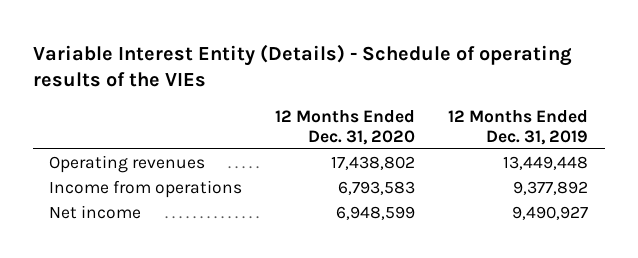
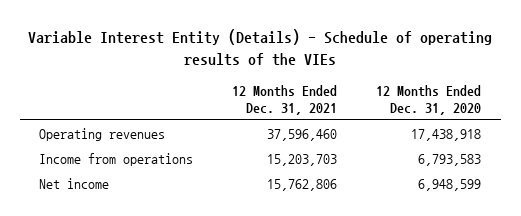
- | 12 Months Ended Dec. 31, 2020 | 12 Months Ended Dec. 31, 2019
+ | 12 Months Ended Dec. 31, 2021 | 12 Months Ended Dec. 31, 2020
- Operating revenues | 17,438,802 | 13,449,448
+ Operating revenues | 37,596,460 | 17,438,918

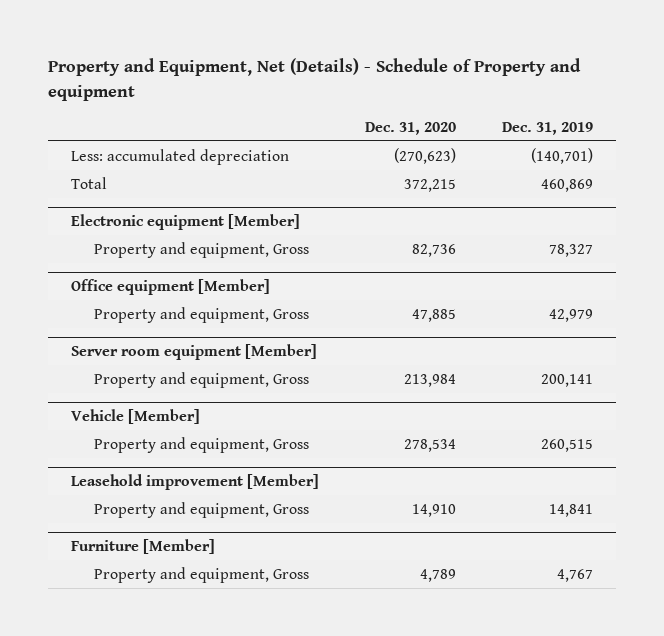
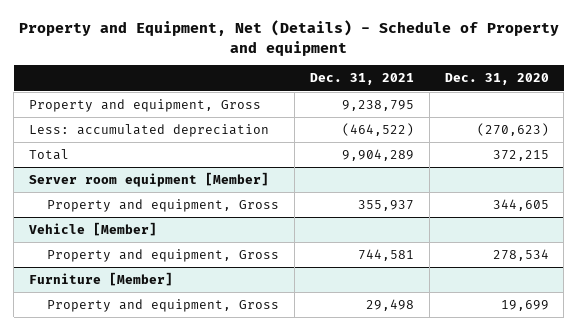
- | Dec. 31, 2020 | Dec. 31, 2019
+ | Dec. 31, 2021 | Dec. 31, 2020
+ Property and equipment, Gross | 9,238,795 |
- Electronic equipment [Member]
- Property and equipment, Gross | 82,736 | 78,327
- Office equipment [Member]
- Property and equipment, Gross | 47,885 | 42,979
@ Server room equipment [Member]
- Property and equipment, Gross | 213,984 | 200,141
+ Property and equipment, Gross | 355,937 | 344,605
- Leasehold improvement [Member]
- Property and equipment, Gross | 14,910 | 14,841
@ Furniture [Member]
- Property and equipment, Gross | 4,789 | 4,767
+ Property and equipment, Gross | 29,498 | 19,699

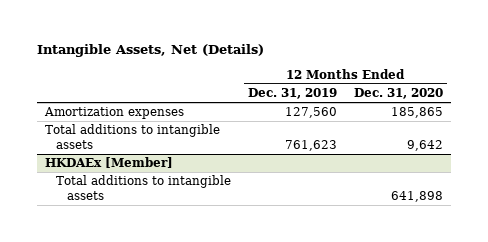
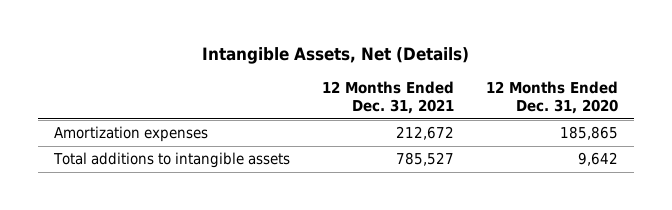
- | 12 Months Ended Dec. 31, 2019 | 12 Months Ended Dec. 31, 2020
+ | 12 Months Ended Dec. 31, 2021 | 12 Months Ended Dec. 31, 2020
- HKDAEx [Member]
- Total additions to intangible assets | | 641,898

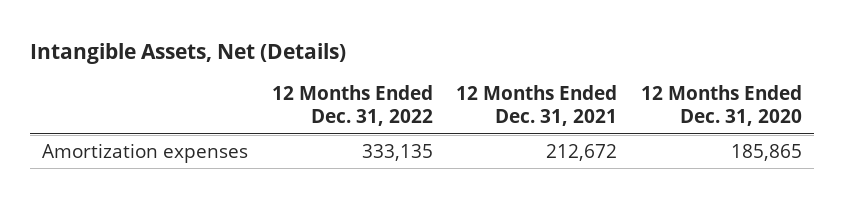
- | 12 Months Ended Dec. 31, 2021 | 12 Months Ended Dec. 31, 2020
+ | 12 Months Ended Dec. 31, 2022 | 12 Months Ended Dec. 31, 2021 | 12 Months Ended Dec. 31, 2020
- Total additions to intangible assets | 785,527 | 9,642

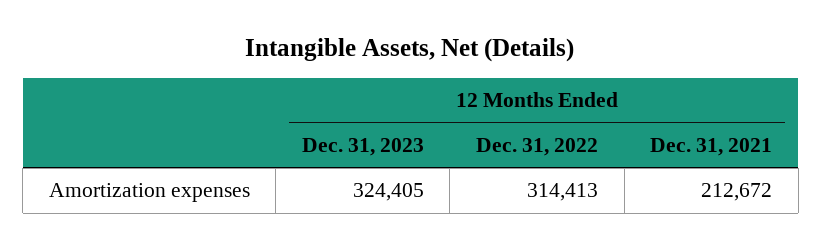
- | 12 Months Ended Dec. 31, 2022 | 12 Months Ended Dec. 31, 2021 | 12 Months Ended Dec. 31, 2020
+ | 12 Months Ended Dec. 31, 2023 | 12 Months Ended Dec. 31, 2022 | 12 Months Ended Dec. 31, 2021
- Amortization expenses | 333,135 | 212,672 | 185,865
+ Amortization expenses | 324,405 | 314,413 | 212,672

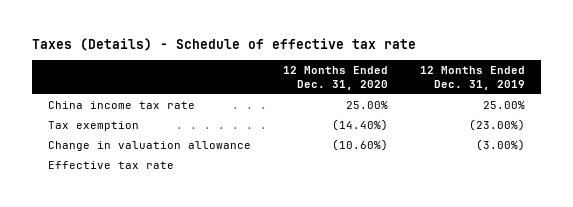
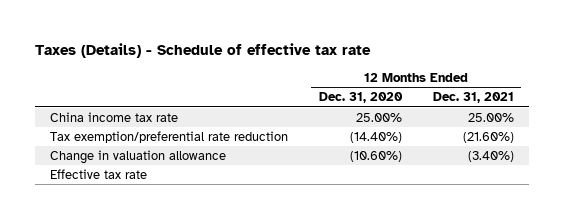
- | 12 Months Ended Dec. 31, 2020 | 12 Months Ended Dec. 31, 2019
+ | 12 Months Ended Dec. 31, 2020 | 12 Months Ended Dec. 31, 2021
- Tax exemption | (14.40%) | (23.00%)
+ Tax exemption/preferential rate reduction | (14.40%) | (21.60%)

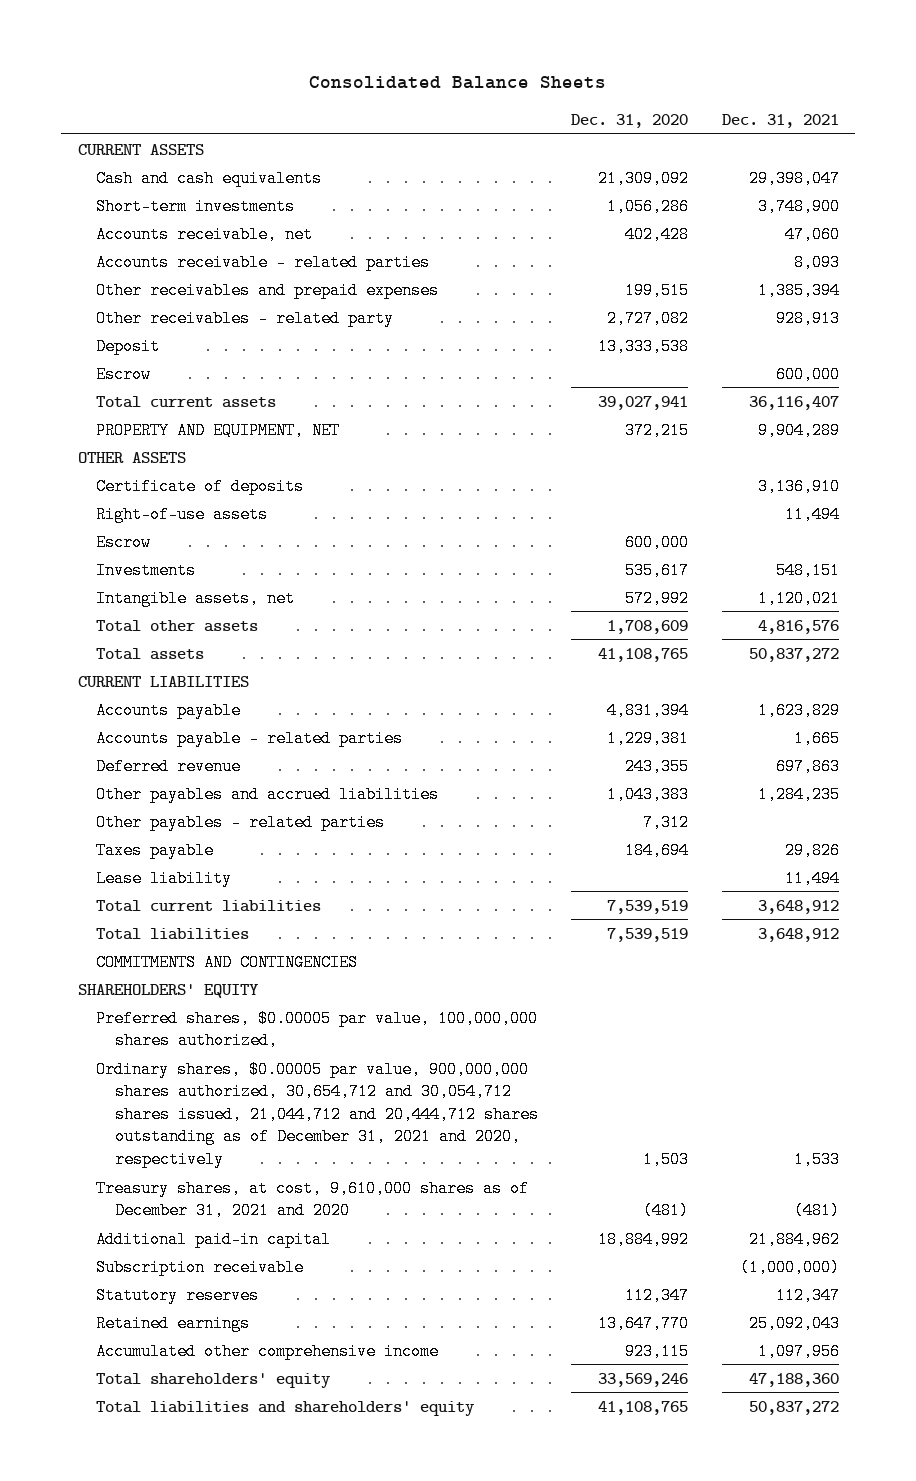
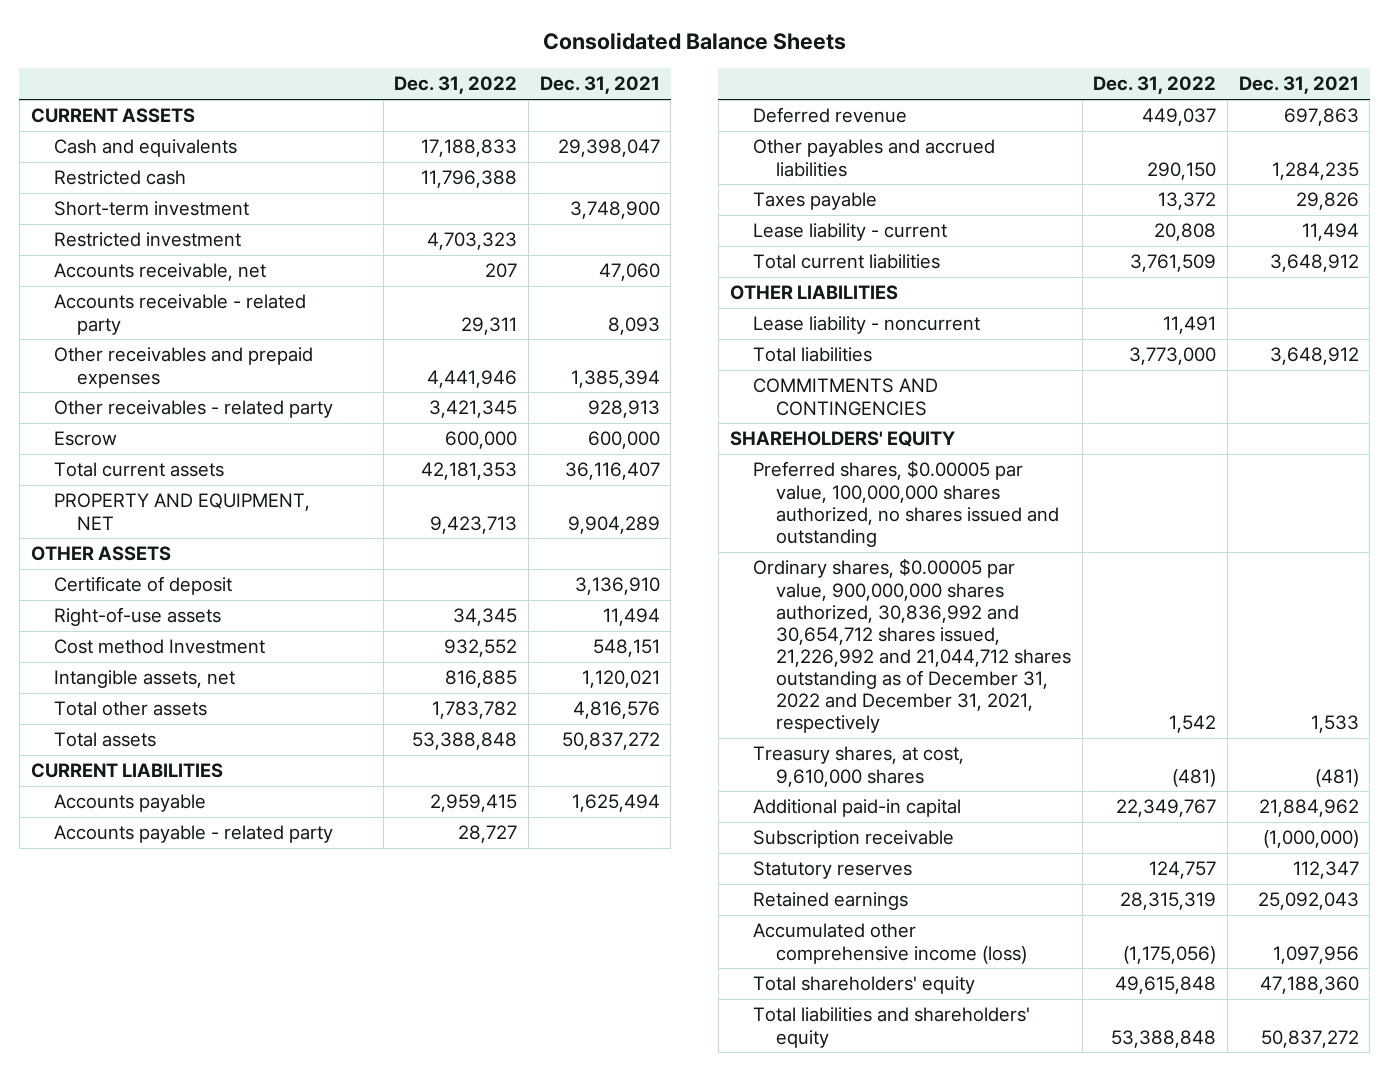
- | Dec. 31, 2020 | Dec. 31, 2021
+ | Dec. 31, 2022 | Dec. 31, 2021
- Cash and cash equivalents | 21,309,092 | 29,398,047
- Short-term investments | 1,056,286 | 3,748,900
+ Cash and equivalents | 17,188,833 | 29,398,047
+ Restricted cash | 11,796,388 |
+ Short-term investment | | 3,748,900
+ Restricted investment | 4,703,323 |
- Accounts receivable - related parties | | 8,093
+ Accounts receivable - related party | 29,311 | 8,093
- Deposit | 13,333,538 |
- Certificate of deposits | | 3,136,910
+ Certificate of deposit | | 3,136,910
- Escrow | 600,000 |
- Investments | 535,617 | 548,151
+ Cost method Investment | 932,552 | 548,151
- Accounts payable | 4,831,394 | 1,623,829
- Accounts payable - related parties | 1,229,381 | 1,665
+ Accounts payable | 2,959,415 | 1,625,494
+ Accounts payable - related party | 28,727 |
- Other payables - related parties | 7,312 |
- Lease liability | | 11,494
+ Lease liability - current | 20,808 | 11,494
+ OTHER LIABILITIES
+ Lease liability - noncurrent | 11,491 |
- Preferred shares, $0.00005 par value, 100,000,000 shares authorized,
- Ordinary shares, $0.00005 par value, 900,000,000 shares authorized, 30,654,712 and 30,054,712 shares issued, 21,044,712 and 20,444,712 shares outstanding as of December 31, 2021 and 2020, respectively | 1,503 | 1,533
- Treasury shares, at cost, 9,610,000 shares as of December 31, 2021 and 2020 | (481) | (481)
+ Preferred shares, $0.00005 par value, 100,000,000 shares authorized, no shares issued and outstanding
+ Ordinary shares, $0.00005 par value, 900,000,000 shares authorized, 30,836,992 and 30,654,712 shares issued, 21,226,992 and 21,044,712 shares outstanding as of December 31, 2022 and December 31, 2021, respectively | 1,542 | 1,533
+ Treasury shares, at cost, 9,610,000 shares | (481) | (481)
- Accumulated other comprehensive income | 923,115 | 1,097,956
+ Accumulated other comprehensive income (loss) | (1,175,056) | 1,097,956

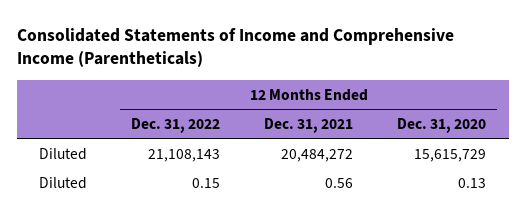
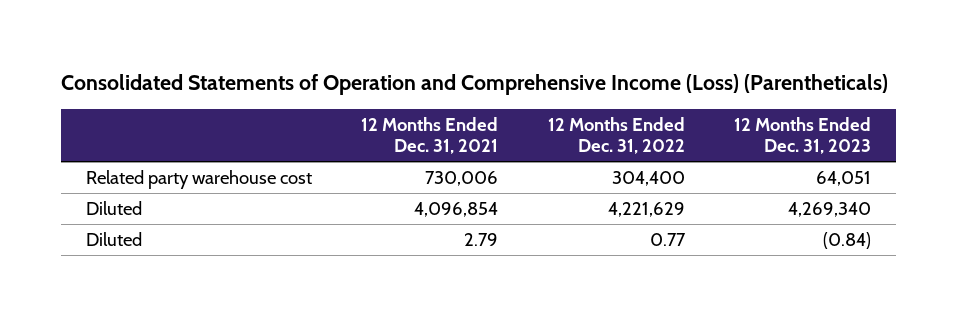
- Consolidated Statements of Income and Comprehensive Income (Parentheticals)
+ Consolidated Statements of Operation and Comprehensive Income (Loss) (Parentheticals)
- | 12 Months Ended Dec. 31, 2022 | 12 Months Ended Dec. 31, 2021 | 12 Months Ended Dec. 31, 2020
+ | 12 Months Ended Dec. 31, 2021 | 12 Months Ended Dec. 31, 2022 | 12 Months Ended Dec. 31, 2023
- Diluted | 21,108,143 | 20,484,272 | 15,615,729
- Diluted | 0.15 | 0.56 | 0.13
+ Related party warehouse cost | 730,006 | 304,400 | 64,051
+ Diluted | 4,096,854 | 4,221,629 | 4,269,340
+ Diluted | 2.79 | 0.77 | (0.84)

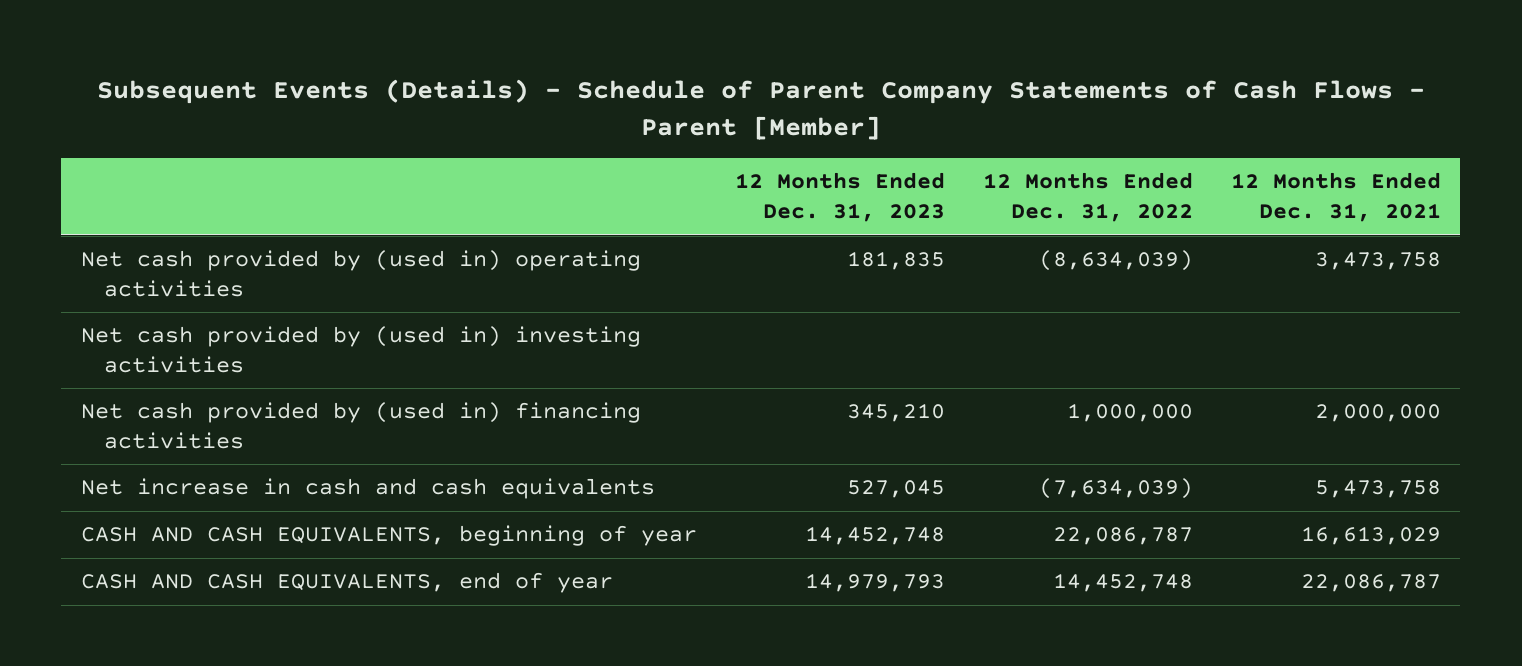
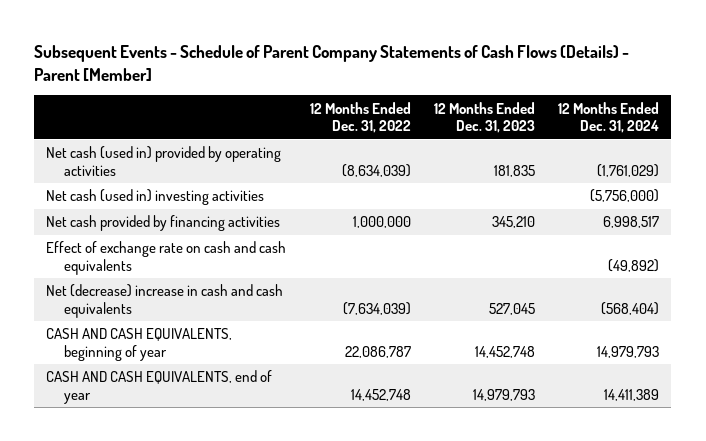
- Subsequent Events (Details) - Schedule of Parent Company Statements of Cash Flows - Parent [Member]
+ Subsequent Events - Schedule of Parent Company Statements of Cash Flows (Details) - Parent [Member]
- | 12 Months Ended Dec. 31, 2023 | 12 Months Ended Dec. 31, 2022 | 12 Months Ended Dec. 31, 2021
+ | 12 Months Ended Dec. 31, 2022 | 12 Months Ended Dec. 31, 2023 | 12 Months Ended Dec. 31, 2024
- Net cash provided by (used in) operating activities | 181,835 | (8,634,039) | 3,473,758
- Net cash provided by (used in) investing activities
- Net cash provided by (used in) financing activities | 345,210 | 1,000,000 | 2,000,000
- Net increase in cash and cash equivalents | 527,045 | (7,634,039) | 5,473,758
+ Net cash (used in) provided by operating activities | (8,634,039) | 181,835 | (1,761,029)
+ Net cash (used in) investing activities | | | (5,756,000)
+ Net cash provided by financing activities | 1,000,000 | 345,210 | 6,998,517
+ Effect of exchange rate on cash and cash equivalents | | | (49,892)
+ Net (decrease) increase in cash and cash equivalents | (7,634,039) | 527,045 | (568,404)

